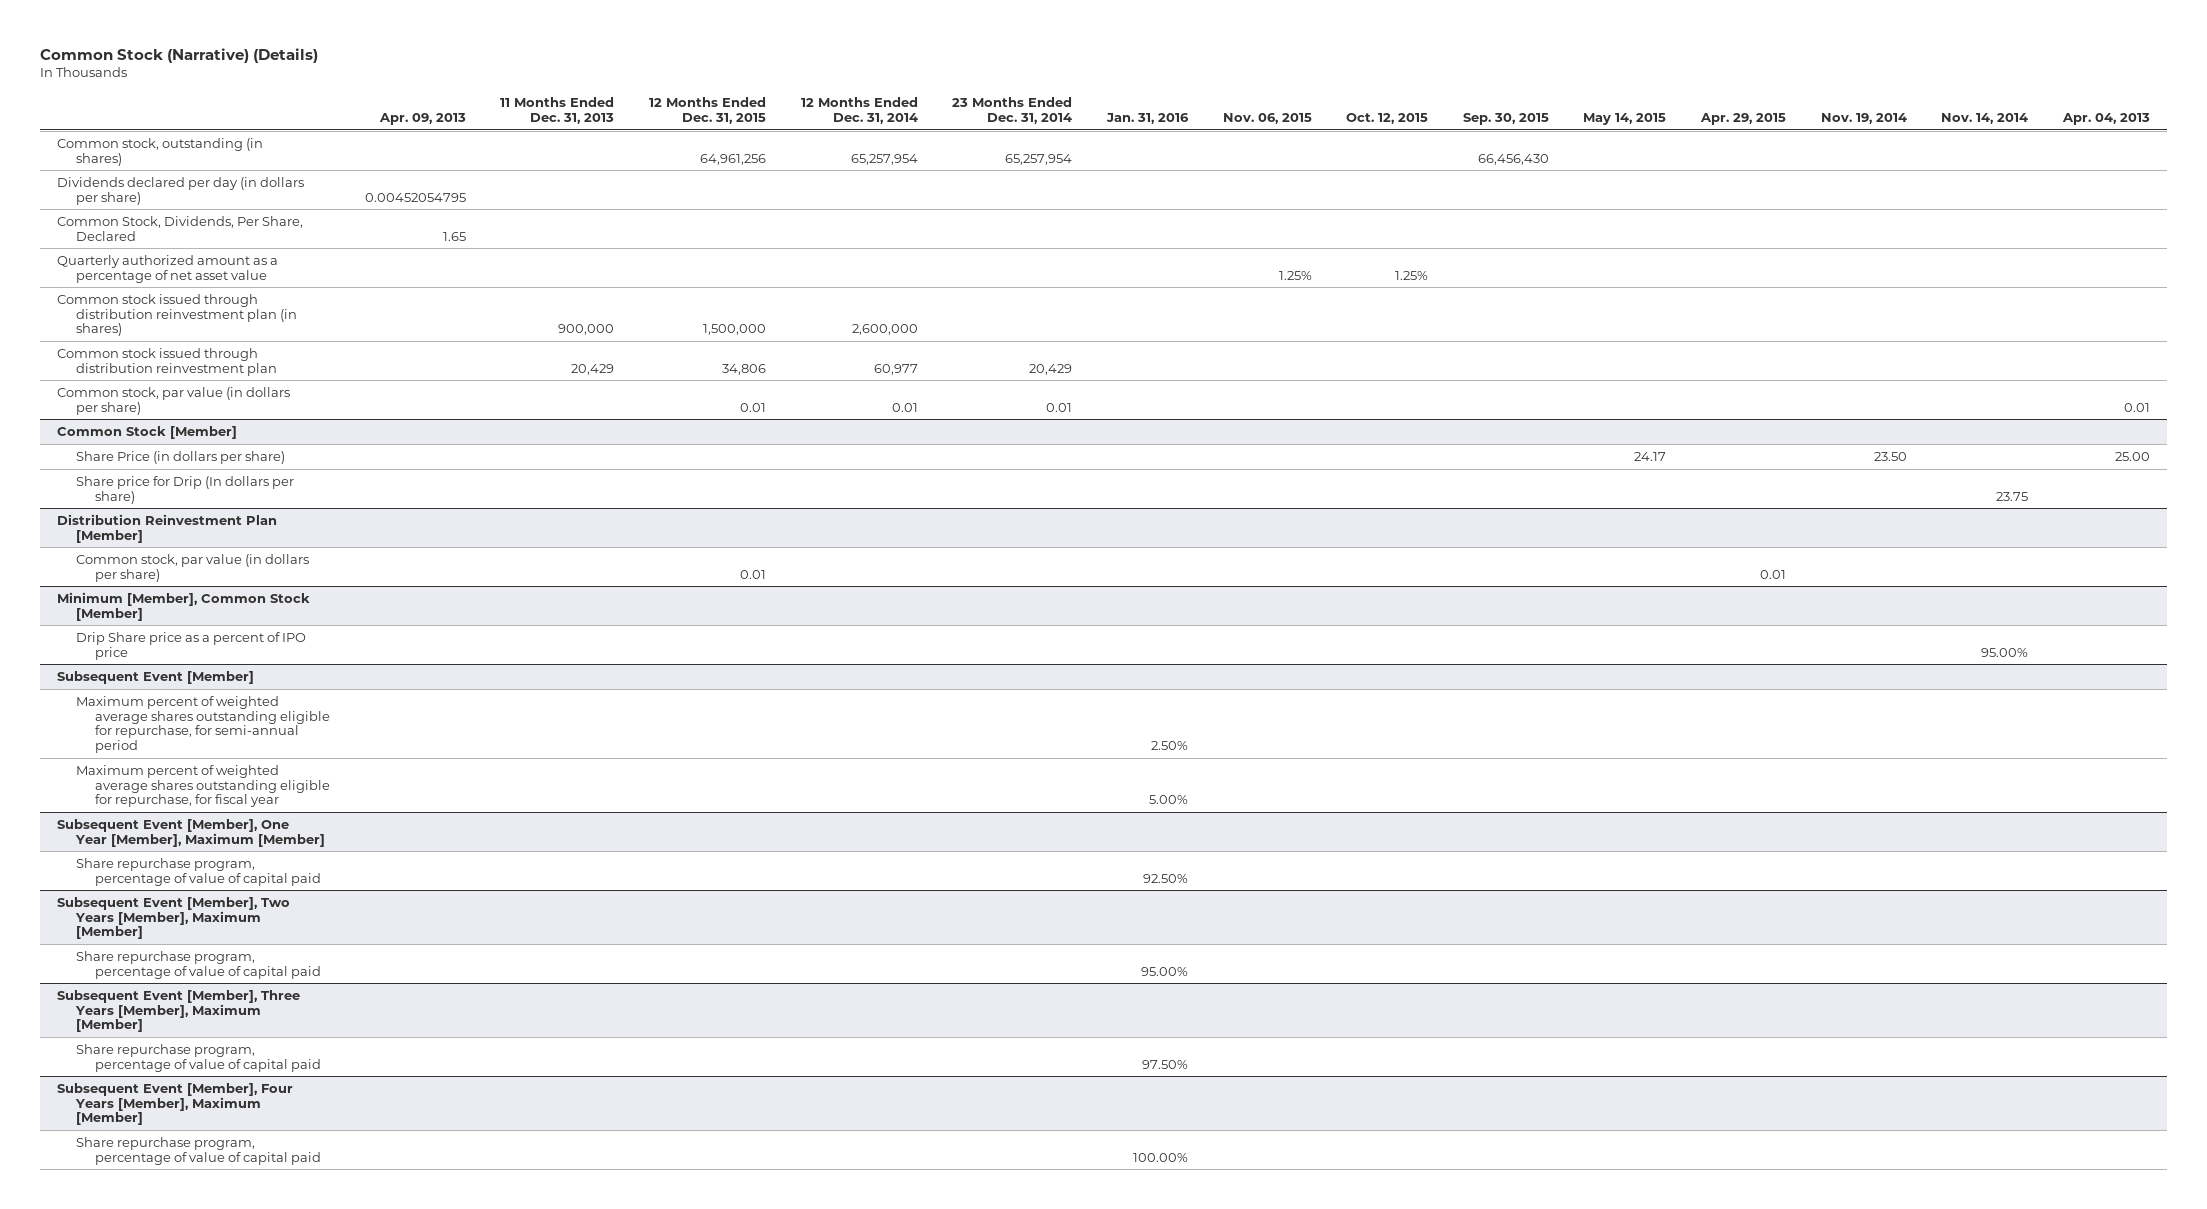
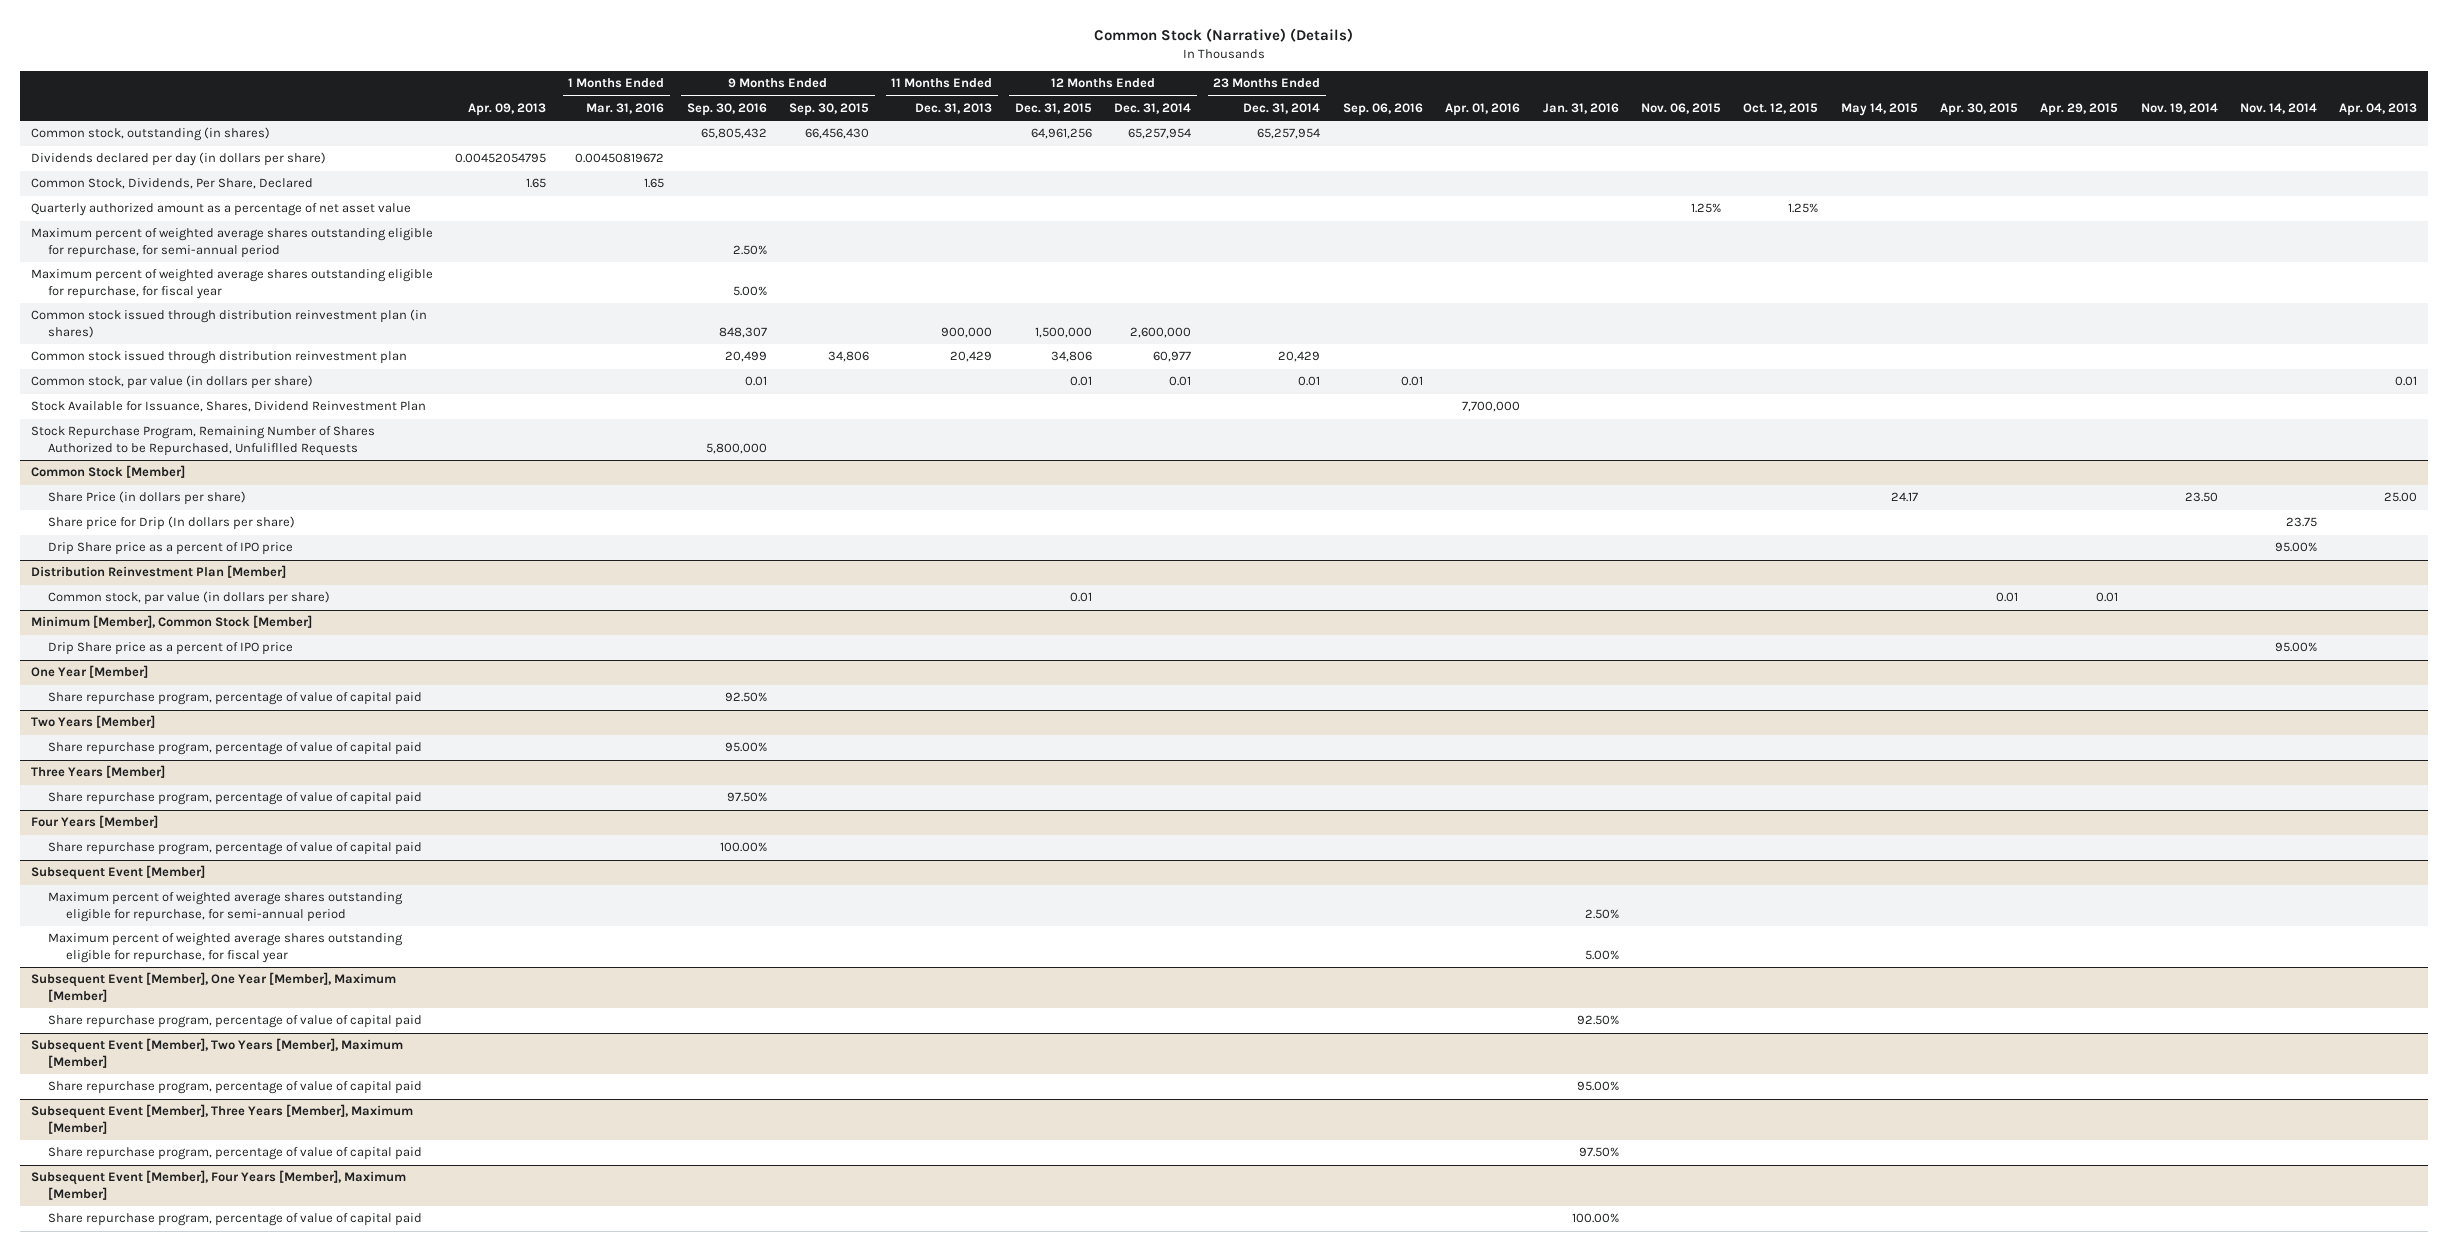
- | Apr. 09, 2013 | 11 Months Ended Dec. 31, 2013 | 12 Months Ended Dec. 31, 2015 | 12 Months Ended Dec. 31, 2014 | 23 Months Ended Dec. 31, 2014 | Jan. 31, 2016 | Nov. 06, 2015 | Oct. 12, 2015 | Sep. 30, 2015 | May 14, 2015 | Apr. 29, 2015 | Nov. 19, 2014 | Nov. 14, 2014 | Apr. 04, 2013
+ | Apr. 09, 2013 | 1 Months Ended Mar. 31, 2016 | 9 Months Ended Sep. 30, 2016 | 9 Months Ended Sep. 30, 2015 | 11 Months Ended Dec. 31, 2013 | 12 Months Ended Dec. 31, 2015 | 12 Months Ended Dec. 31, 2014 | 23 Months Ended Dec. 31, 2014 | Sep. 06, 2016 | Apr. 01, 2016 | Jan. 31, 2016 | Nov. 06, 2015 | Oct. 12, 2015 | May 14, 2015 | Apr. 30, 2015 | Apr. 29, 2015 | Nov. 19, 2014 | Nov. 14, 2014 | Apr. 04, 2013
+ Maximum percent of weighted average shares outstanding eligible for repurchase, for semi-annual period | | | 2.50% | | | | | | | | | | | | | | | |
+ Maximum percent of weighted average shares outstanding eligible for repurchase, for fiscal year | | | 5.00% | | | | | | | | | | | | | | | |
+ Stock Available for Issuance, Shares, Dividend Reinvestment Plan | | | | | | | | | | 7,700,000 | | | | | | | | |
+ Stock Repurchase Program, Remaining Number of Shares Authorized to be Repurchased, Unfuliflled Requests | | | 5,800,000 | | | | | | | | | | | | | | | |
@ Common Stock [Member]
+ Drip Share price as a percent of IPO price | | | | | | | | | | | | | | | | | | 95.00% |
+ One Year [Member]
+ Share repurchase program, percentage of value of capital paid | | | 92.50% | | | | | | | | | | | | | | | |
+ Two Years [Member]
+ Share repurchase program, percentage of value of capital paid | | | 95.00% | | | | | | | | | | | | | | | |
+ Three Years [Member]
+ Share repurchase program, percentage of value of capital paid | | | 97.50% | | | | | | | | | | | | | | | |
+ Four Years [Member]
+ Share repurchase program, percentage of value of capital paid | | | 100.00% | | | | | | | | | | | | | | | |

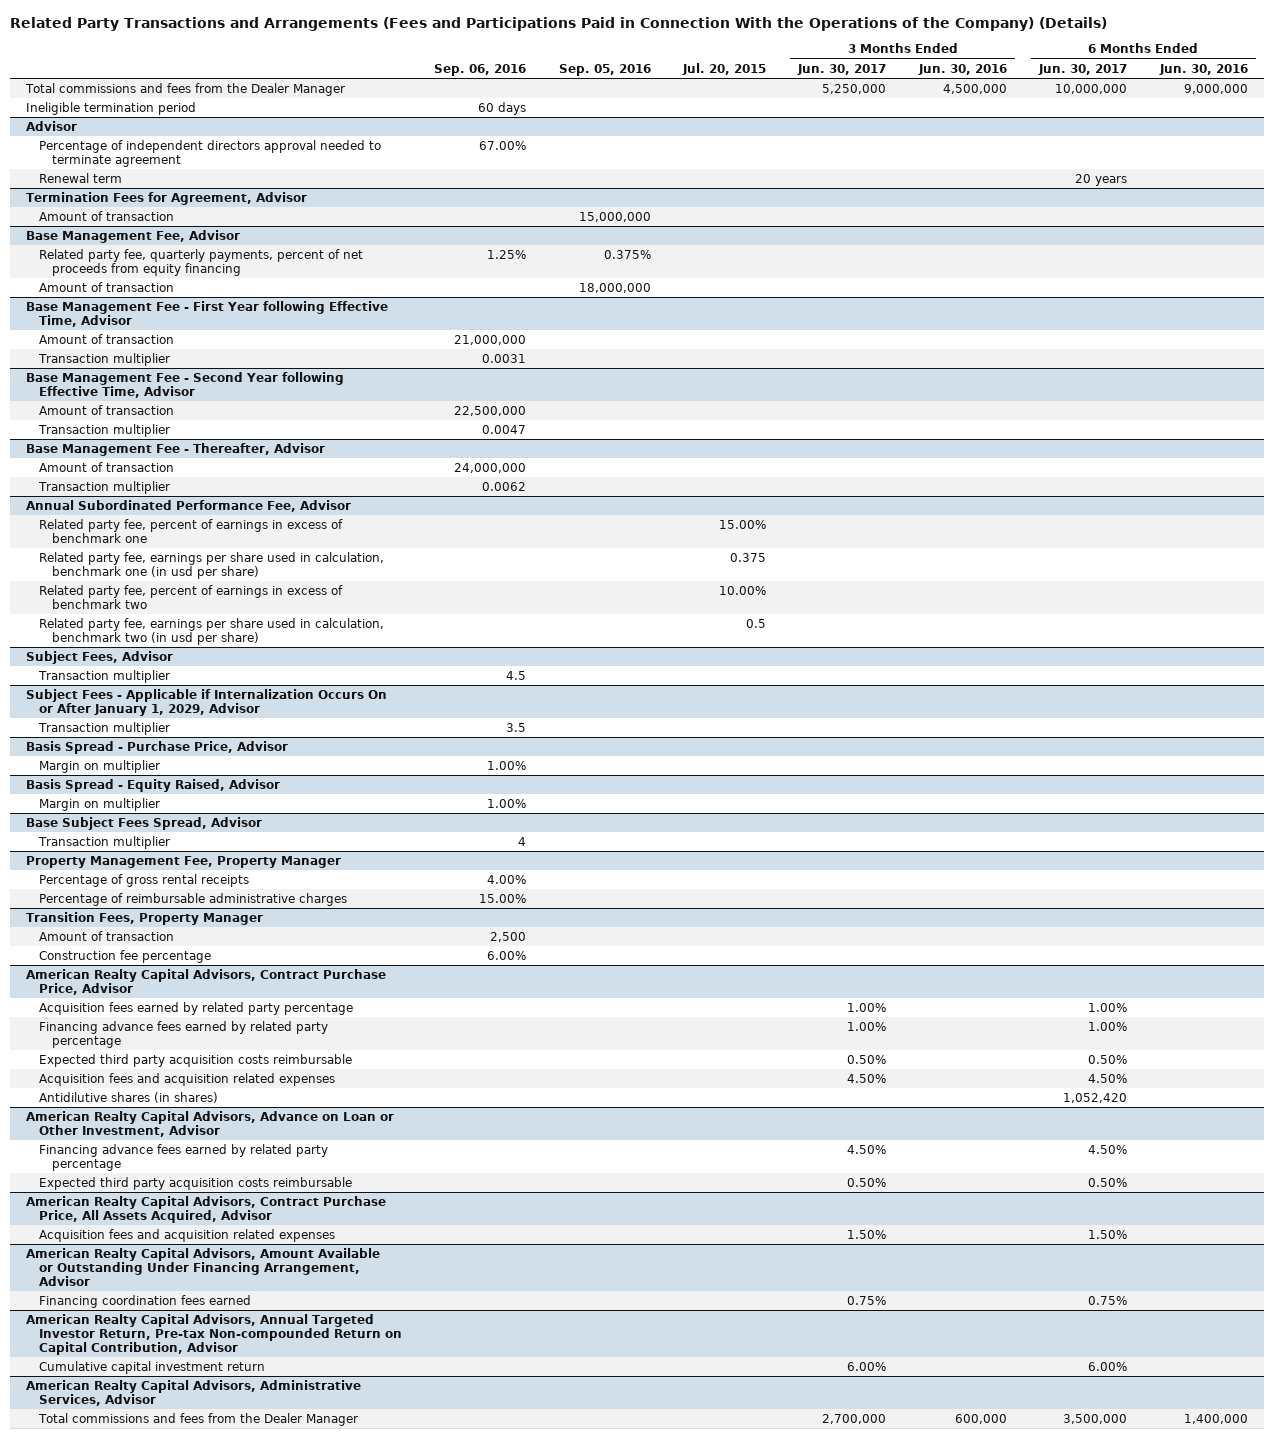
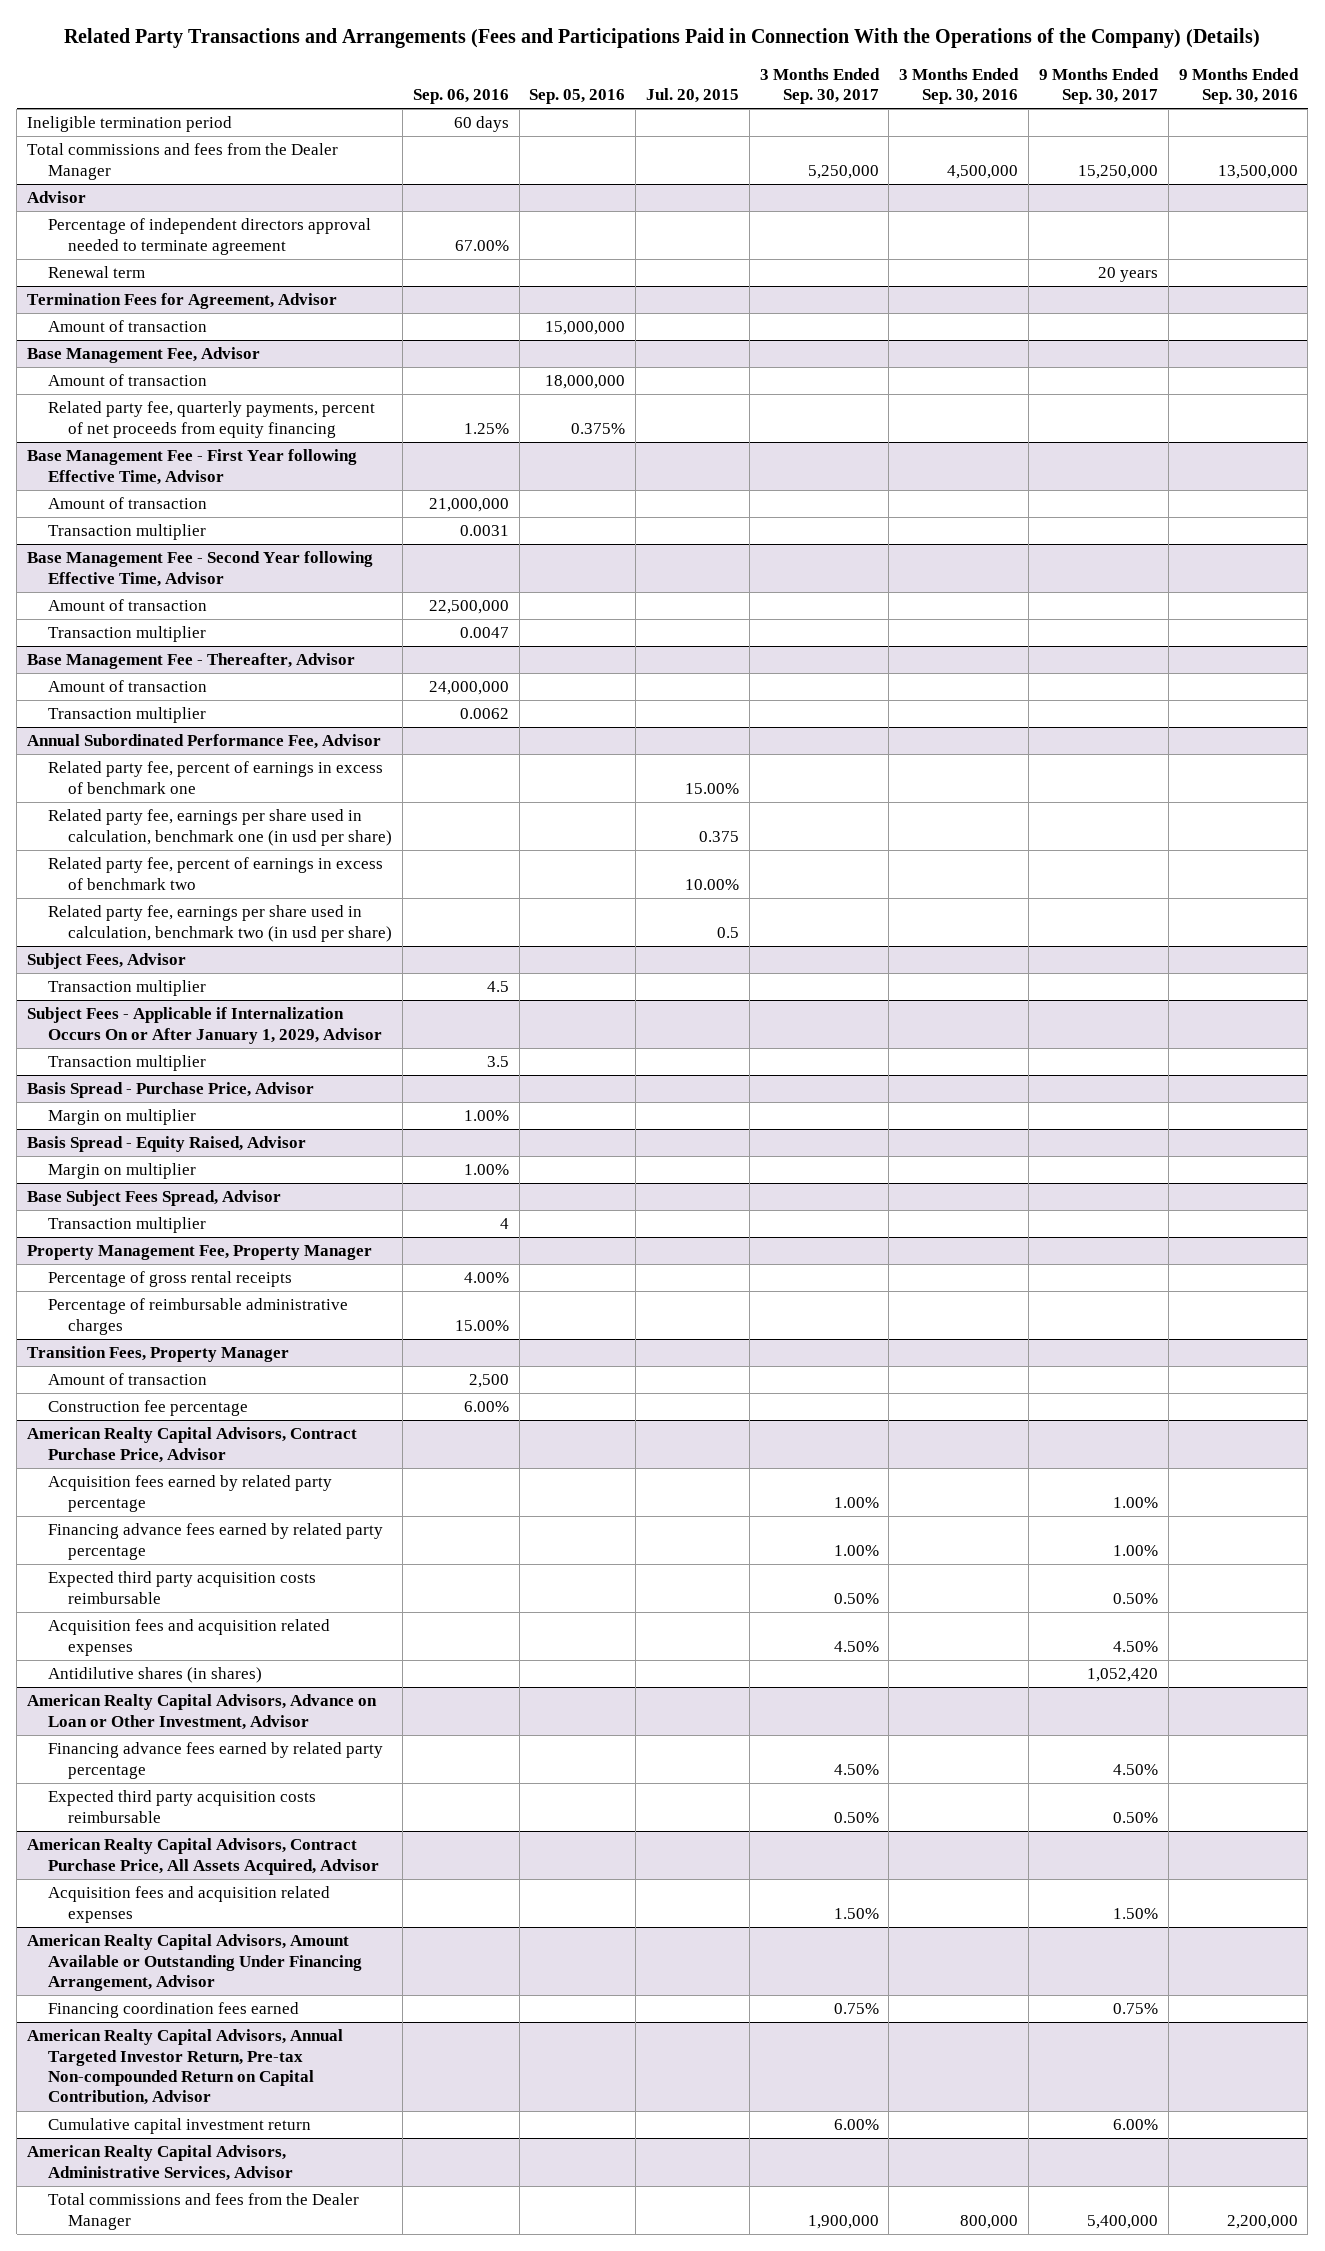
- | Sep. 06, 2016 | Sep. 05, 2016 | Jul. 20, 2015 | 3 Months Ended Jun. 30, 2017 | 3 Months Ended Jun. 30, 2016 | 6 Months Ended Jun. 30, 2017 | 6 Months Ended Jun. 30, 2016
+ | Sep. 06, 2016 | Sep. 05, 2016 | Jul. 20, 2015 | 3 Months Ended Sep. 30, 2017 | 3 Months Ended Sep. 30, 2016 | 9 Months Ended Sep. 30, 2017 | 9 Months Ended Sep. 30, 2016
moved down: Total commissions and fees from the Dealer Manager | | | | 5,250,000 | 4,500,000 | 15,250,000 | 13,500,000
@ Base Management Fee, Advisor
moved down: Related party fee, quarterly payments, percent of net proceeds from equity financing | 1.25% | 0.375% | | | | |

